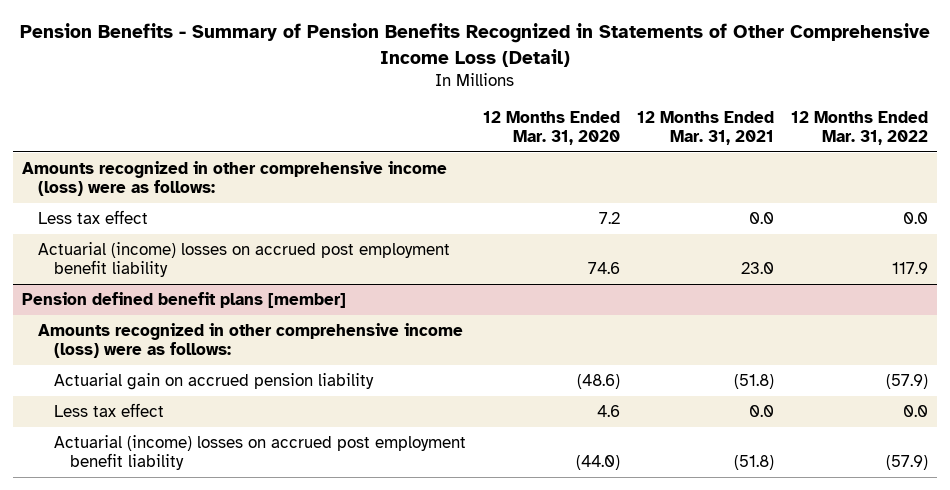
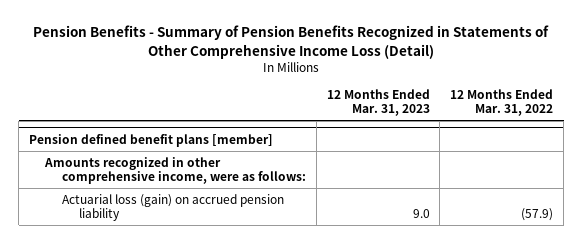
- | 12 Months Ended Mar. 31, 2020 | 12 Months Ended Mar. 31, 2021 | 12 Months Ended Mar. 31, 2022
+ | 12 Months Ended Mar. 31, 2023 | 12 Months Ended Mar. 31, 2022
- Amounts recognized in other comprehensive income (loss) were as follows:
- Less tax effect | 7.2 | 0.0 | 0.0
- Actuarial (income) losses on accrued post employment benefit liability | 74.6 | 23.0 | 117.9
@ Pension defined benefit plans [member]
- Amounts recognized in other comprehensive income (loss) were as follows:
- Actuarial gain on accrued pension liability | (48.6) | (51.8) | (57.9)
- Less tax effect | 4.6 | 0.0 | 0.0
- Actuarial (income) losses on accrued post employment benefit liability | (44.0) | (51.8) | (57.9)
+ Amounts recognized in other comprehensive income, were as follows:
+ Actuarial loss (gain) on accrued pension liability | 9.0 | (57.9)

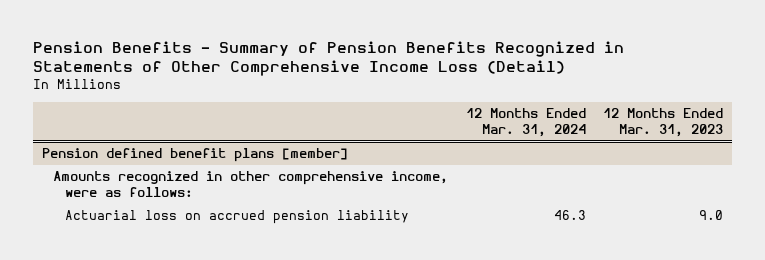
- | 12 Months Ended Mar. 31, 2023 | 12 Months Ended Mar. 31, 2022
+ | 12 Months Ended Mar. 31, 2024 | 12 Months Ended Mar. 31, 2023
@ Pension defined benefit plans [member]
- Actuarial loss (gain) on accrued pension liability | 9.0 | (57.9)
+ Actuarial loss on accrued pension liability | 46.3 | 9.0

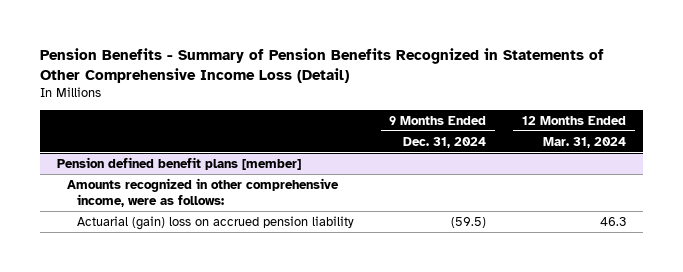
- | 12 Months Ended Mar. 31, 2024 | 12 Months Ended Mar. 31, 2023
+ | 9 Months Ended Dec. 31, 2024 | 12 Months Ended Mar. 31, 2024
@ Pension defined benefit plans [member]
- Actuarial loss on accrued pension liability | 46.3 | 9.0
+ Actuarial (gain) loss on accrued pension liability | (59.5) | 46.3

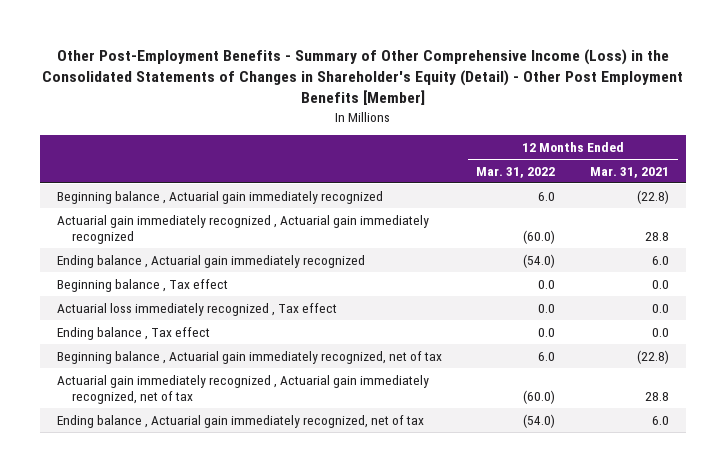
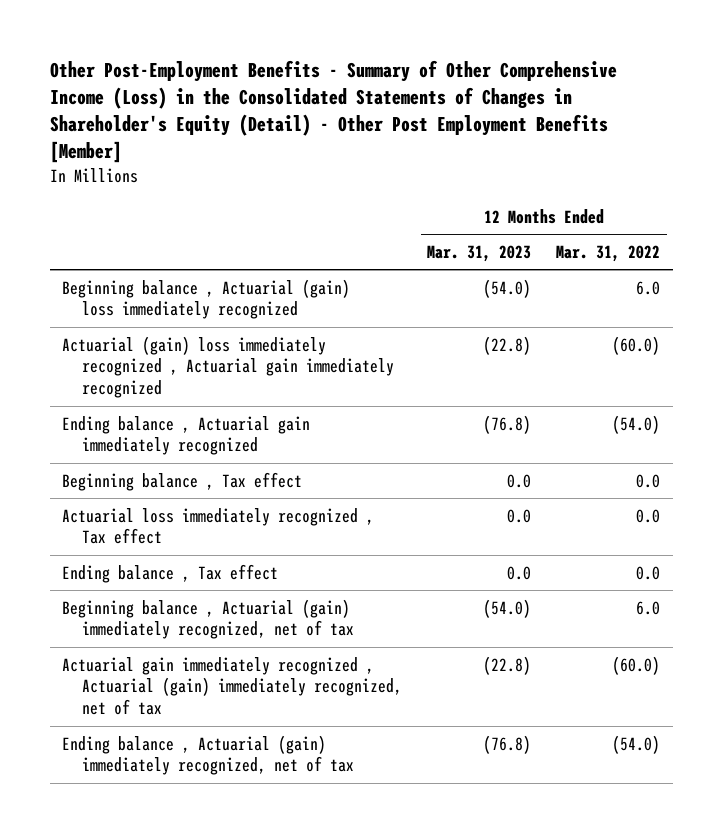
- | 12 Months Ended Mar. 31, 2022 | 12 Months Ended Mar. 31, 2021
+ | 12 Months Ended Mar. 31, 2023 | 12 Months Ended Mar. 31, 2022
- Beginning balance , Actuarial gain immediately recognized | 6.0 | (22.8)
- Actuarial gain immediately recognized , Actuarial gain immediately recognized | (60.0) | 28.8
+ Beginning balance , Actuarial (gain) loss immediately recognized | (54.0) | 6.0
+ Actuarial (gain) loss immediately recognized , Actuarial gain immediately recognized | (22.8) | (60.0)
- Beginning balance , Actuarial gain immediately recognized, net of tax | 6.0 | (22.8)
- Actuarial gain immediately recognized , Actuarial gain immediately recognized, net of tax | (60.0) | 28.8
- Ending balance , Actuarial gain immediately recognized, net of tax | (54.0) | 6.0
+ Beginning balance , Actuarial (gain) immediately recognized, net of tax | (54.0) | 6.0
+ Actuarial gain immediately recognized , Actuarial (gain) immediately recognized, net of tax | (22.8) | (60.0)
+ Ending balance , Actuarial (gain) immediately recognized, net of tax | (76.8) | (54.0)

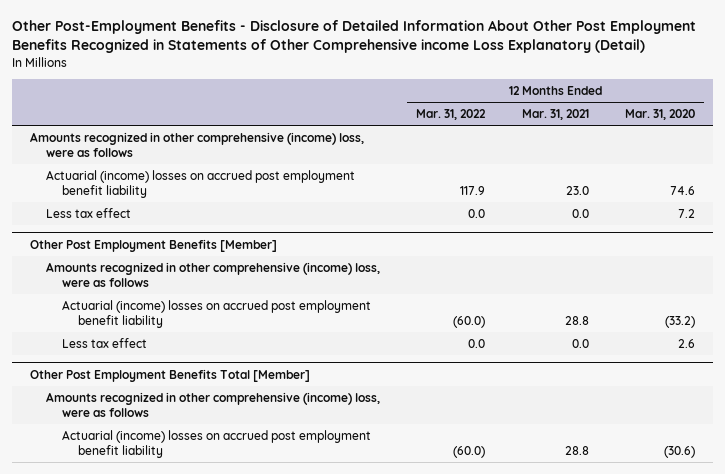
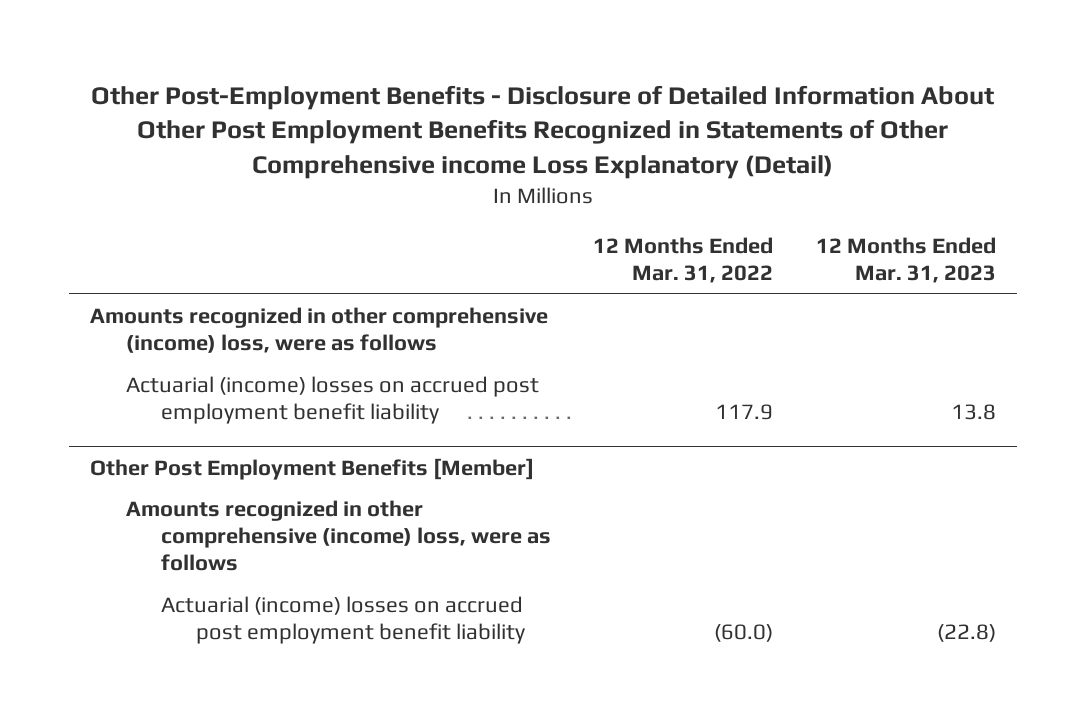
- | 12 Months Ended Mar. 31, 2022 | 12 Months Ended Mar. 31, 2021 | 12 Months Ended Mar. 31, 2020
+ | 12 Months Ended Mar. 31, 2022 | 12 Months Ended Mar. 31, 2023
- Less tax effect | 0.0 | 0.0 | 7.2
@ Other Post Employment Benefits [Member]
- Less tax effect | 0.0 | 0.0 | 2.6
- Other Post Employment Benefits Total [Member]
- Amounts recognized in other comprehensive (income) loss, were as follows
- Actuarial (income) losses on accrued post employment benefit liability | (60.0) | 28.8 | (30.6)

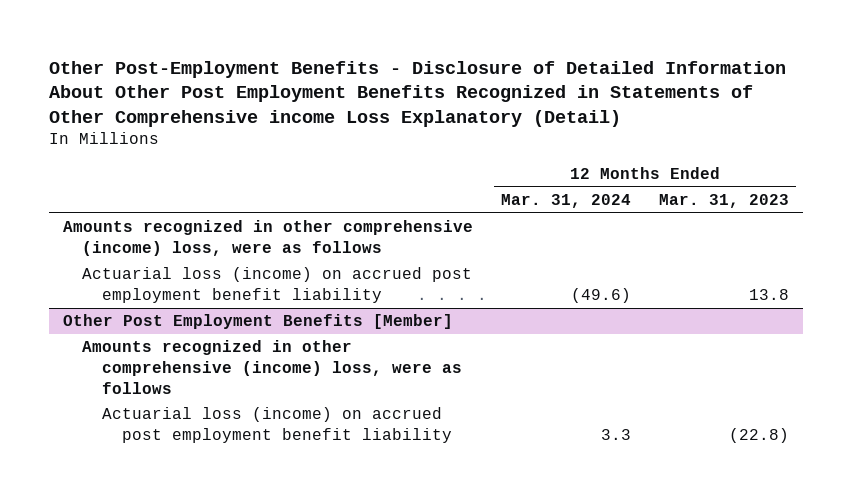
- | 12 Months Ended Mar. 31, 2022 | 12 Months Ended Mar. 31, 2023
+ | 12 Months Ended Mar. 31, 2024 | 12 Months Ended Mar. 31, 2023
- Actuarial (income) losses on accrued post employment benefit liability | 117.9 | 13.8
+ Actuarial loss (income) on accrued post employment benefit liability | (49.6) | 13.8
@ Other Post Employment Benefits [Member]
- Actuarial (income) losses on accrued post employment benefit liability | (60.0) | (22.8)
+ Actuarial loss (income) on accrued post employment benefit liability | 3.3 | (22.8)

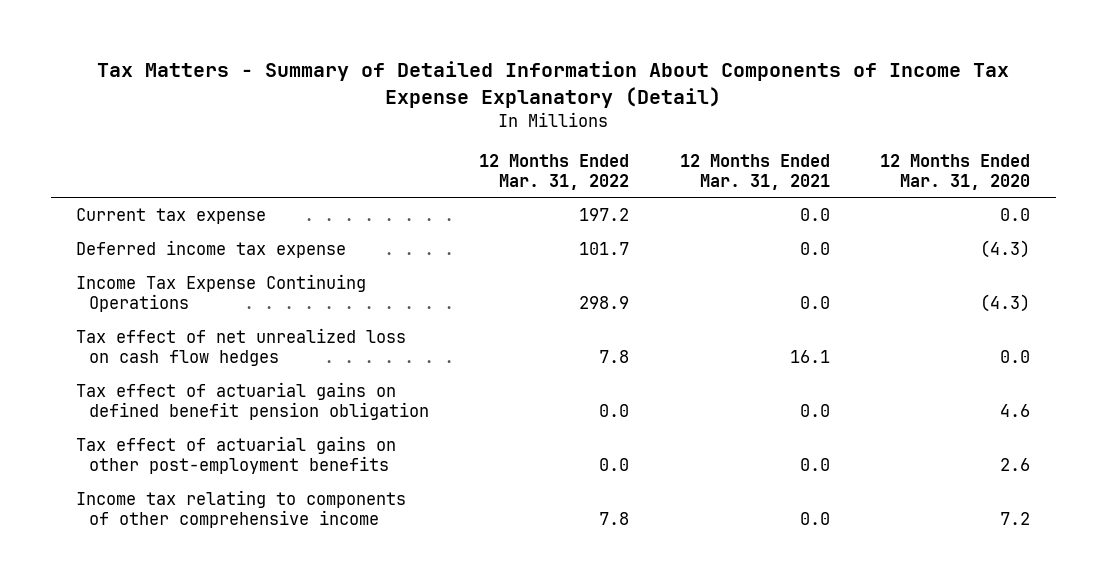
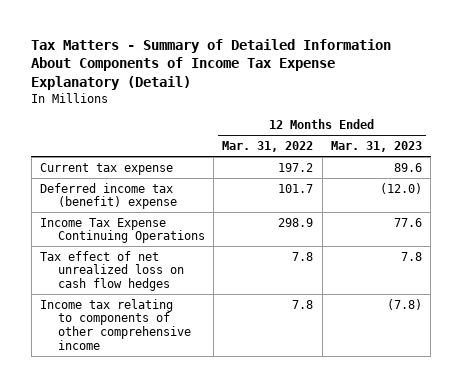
- | 12 Months Ended Mar. 31, 2022 | 12 Months Ended Mar. 31, 2021 | 12 Months Ended Mar. 31, 2020
+ | 12 Months Ended Mar. 31, 2022 | 12 Months Ended Mar. 31, 2023
- Deferred income tax expense | 101.7 | 0.0 | (4.3)
+ Deferred income tax (benefit) expense | 101.7 | (12.0)
- Tax effect of actuarial gains on defined benefit pension obligation | 0.0 | 0.0 | 4.6
- Tax effect of actuarial gains on other post-employment benefits | 0.0 | 0.0 | 2.6

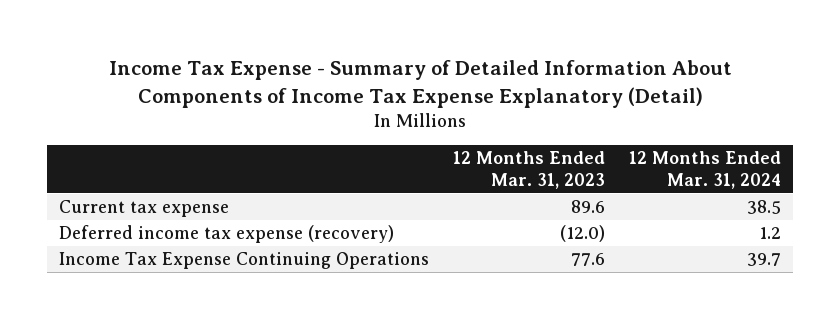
- Tax Matters - Summary of Detailed Information About Components of Income Tax Expense Explanatory (Detail)
+ Income Tax Expense - Summary of Detailed Information About Components of Income Tax Expense Explanatory (Detail)
- | 12 Months Ended Mar. 31, 2022 | 12 Months Ended Mar. 31, 2023
+ | 12 Months Ended Mar. 31, 2023 | 12 Months Ended Mar. 31, 2024
- Deferred income tax (benefit) expense | 101.7 | (12.0)
+ Deferred income tax expense (recovery) | (12.0) | 1.2
- Tax effect of net unrealized loss on cash flow hedges | 7.8 | 7.8
- Income tax relating to components of other comprehensive income | 7.8 | (7.8)

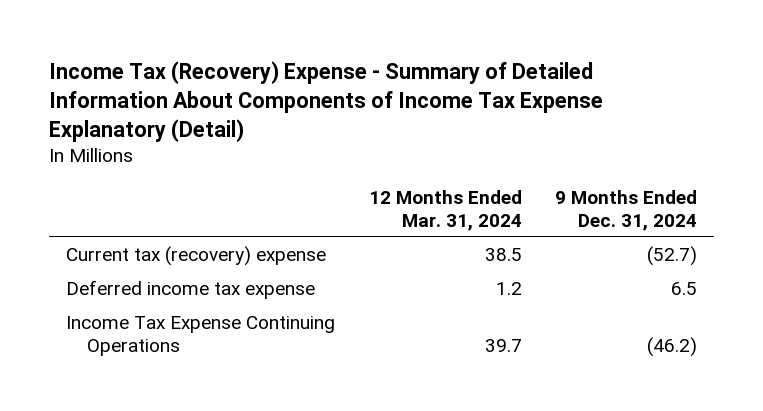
- Income Tax Expense - Summary of Detailed Information About Components of Income Tax Expense Explanatory (Detail)
+ Income Tax (Recovery) Expense - Summary of Detailed Information About Components of Income Tax Expense Explanatory (Detail)
- | 12 Months Ended Mar. 31, 2023 | 12 Months Ended Mar. 31, 2024
+ | 12 Months Ended Mar. 31, 2024 | 9 Months Ended Dec. 31, 2024
- Current tax expense | 89.6 | 38.5
- Deferred income tax expense (recovery) | (12.0) | 1.2
+ Current tax (recovery) expense | 38.5 | (52.7)
+ Deferred income tax expense | 1.2 | 6.5

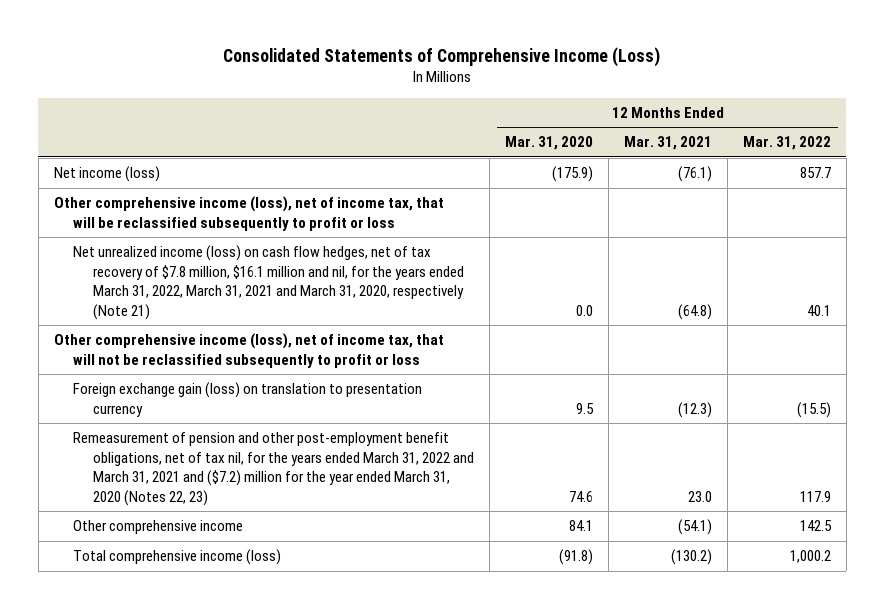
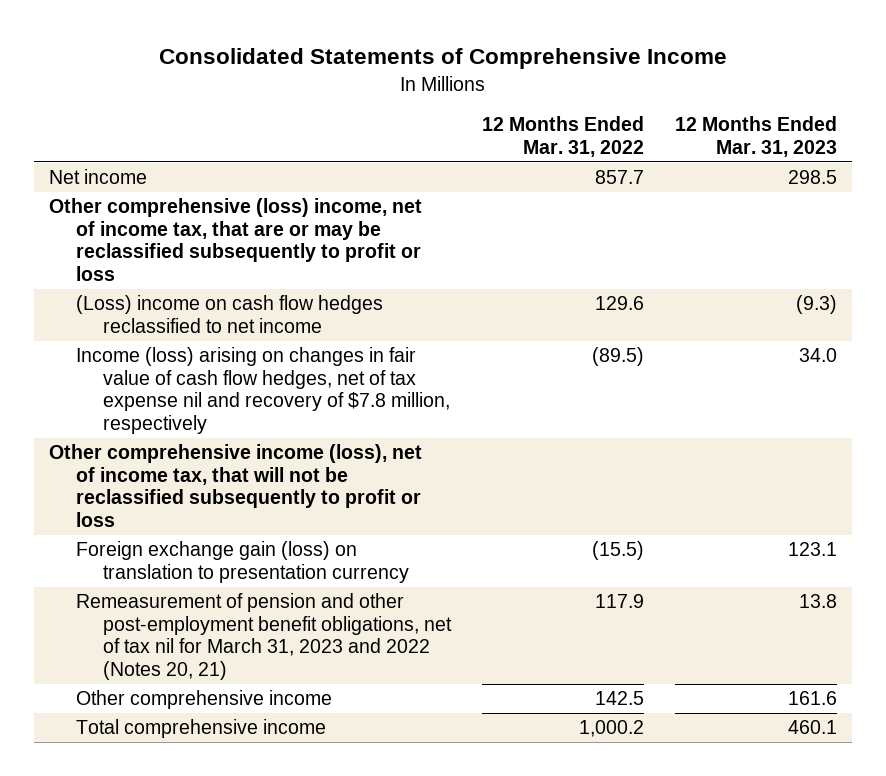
- Consolidated Statements of Comprehensive Income (Loss)
+ Consolidated Statements of Comprehensive Income
- | 12 Months Ended Mar. 31, 2020 | 12 Months Ended Mar. 31, 2021 | 12 Months Ended Mar. 31, 2022
+ | 12 Months Ended Mar. 31, 2022 | 12 Months Ended Mar. 31, 2023
- Net income (loss) | (175.9) | (76.1) | 857.7
- Other comprehensive income (loss), net of income tax, that will be reclassified subsequently to profit or loss
- Net unrealized income (loss) on cash flow hedges, net of tax recovery of $7.8 million, $16.1 million and nil, for the years ended March 31, 2022, March 31, 2021 and March 31, 2020, respectively (Note 21) | 0.0 | (64.8) | 40.1
+ Net income | 857.7 | 298.5
+ Other comprehensive (loss) income, net of income tax, that are or may be reclassified subsequently to profit or loss
+ (Loss) income on cash flow hedges reclassified to net income | 129.6 | (9.3)
+ Income (loss) arising on changes in fair value of cash flow hedges, net of tax expense nil and recovery of $7.8 million, respectively | (89.5) | 34.0
- Remeasurement of pension and other post-employment benefit obligations, net of tax nil, for the years ended March 31, 2022 and March 31, 2021 and ($7.2) million for the year ended March 31, 2020 (Notes 22, 23) | 74.6 | 23.0 | 117.9
+ Remeasurement of pension and other post-employment benefit obligations, net of tax nil for March 31, 2023 and 2022 (Notes 20, 21) | 117.9 | 13.8
- Total comprehensive income (loss) | (91.8) | (130.2) | 1,000.2
+ Total comprehensive income | 1,000.2 | 460.1

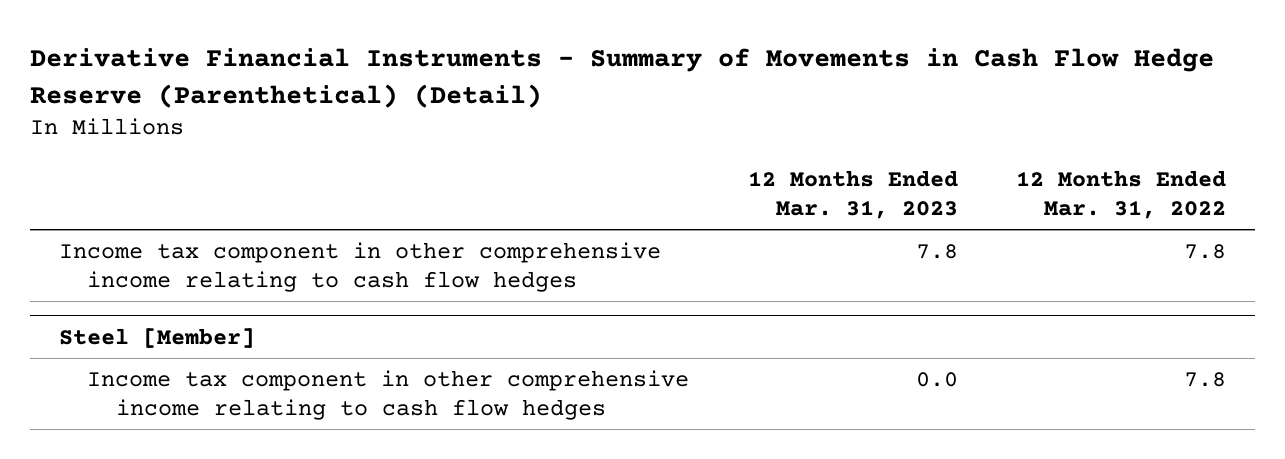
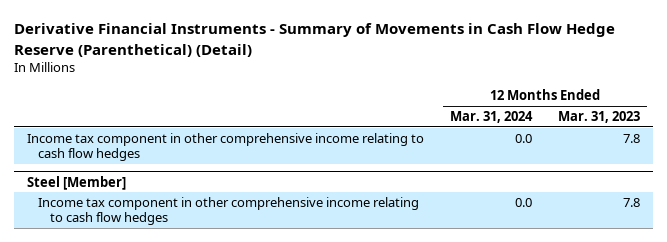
- | 12 Months Ended Mar. 31, 2023 | 12 Months Ended Mar. 31, 2022
+ | 12 Months Ended Mar. 31, 2024 | 12 Months Ended Mar. 31, 2023
@ Steel [Member]
- Income tax component in other comprehensive income relating to cash flow hedges | 0.0 | 7.8
+ Income tax component in other comprehensive income relating to cash flow hedges | 0.0 | 7.8

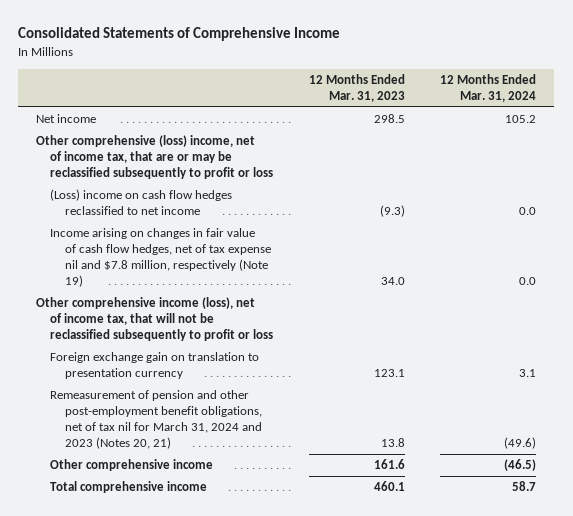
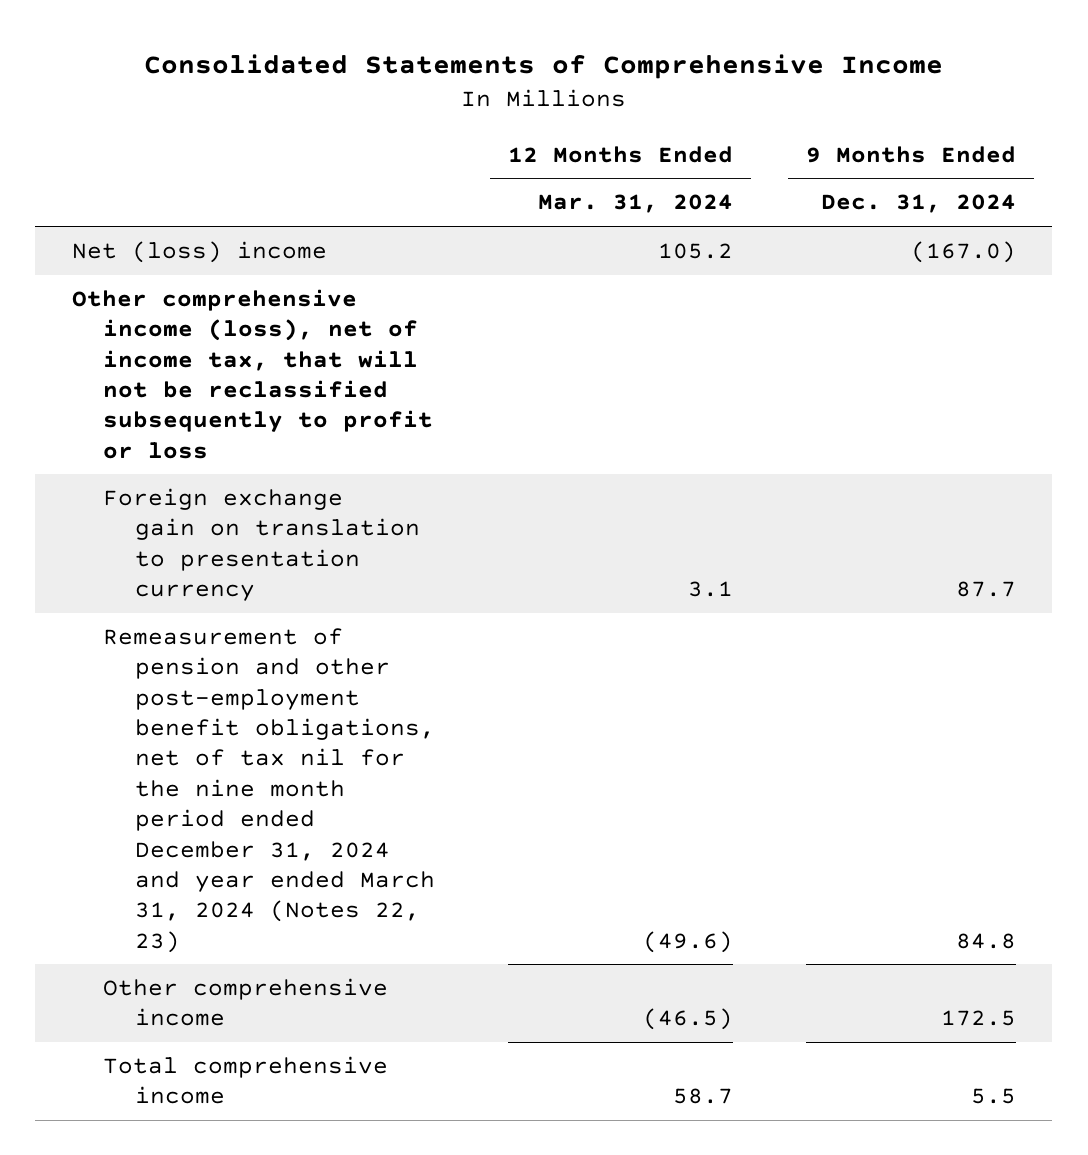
- | 12 Months Ended Mar. 31, 2023 | 12 Months Ended Mar. 31, 2024
+ | 12 Months Ended Mar. 31, 2024 | 9 Months Ended Dec. 31, 2024
- Net income | 298.5 | 105.2
- Other comprehensive (loss) income, net of income tax, that are or may be reclassified subsequently to profit or loss
- (Loss) income on cash flow hedges reclassified to net income | (9.3) | 0.0
- Income arising on changes in fair value of cash flow hedges, net of tax expense nil and $7.8 million, respectively (Note 19) | 34.0 | 0.0
+ Net (loss) income | 105.2 | (167.0)
- Remeasurement of pension and other post-employment benefit obligations, net of tax nil for March 31, 2024 and 2023 (Notes 20, 21) | 13.8 | (49.6)
+ Remeasurement of pension and other post-employment benefit obligations, net of tax nil for the nine month period ended December 31, 2024 and year ended March 31, 2024 (Notes 22, 23) | (49.6) | 84.8

